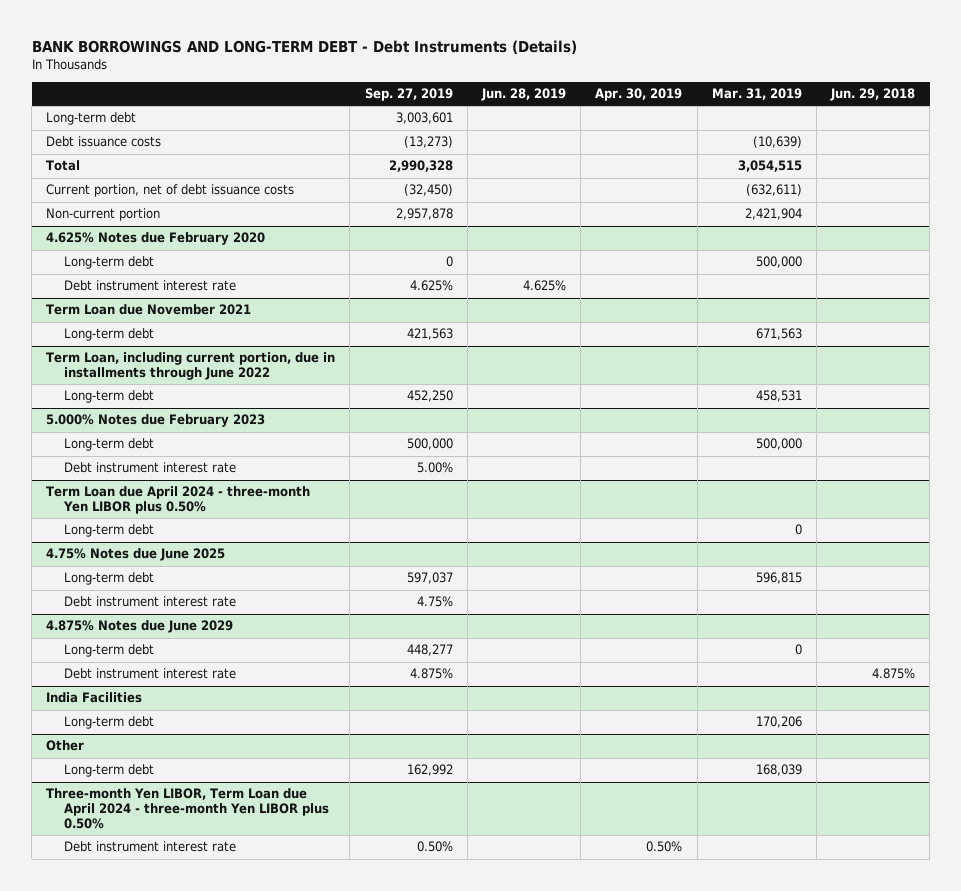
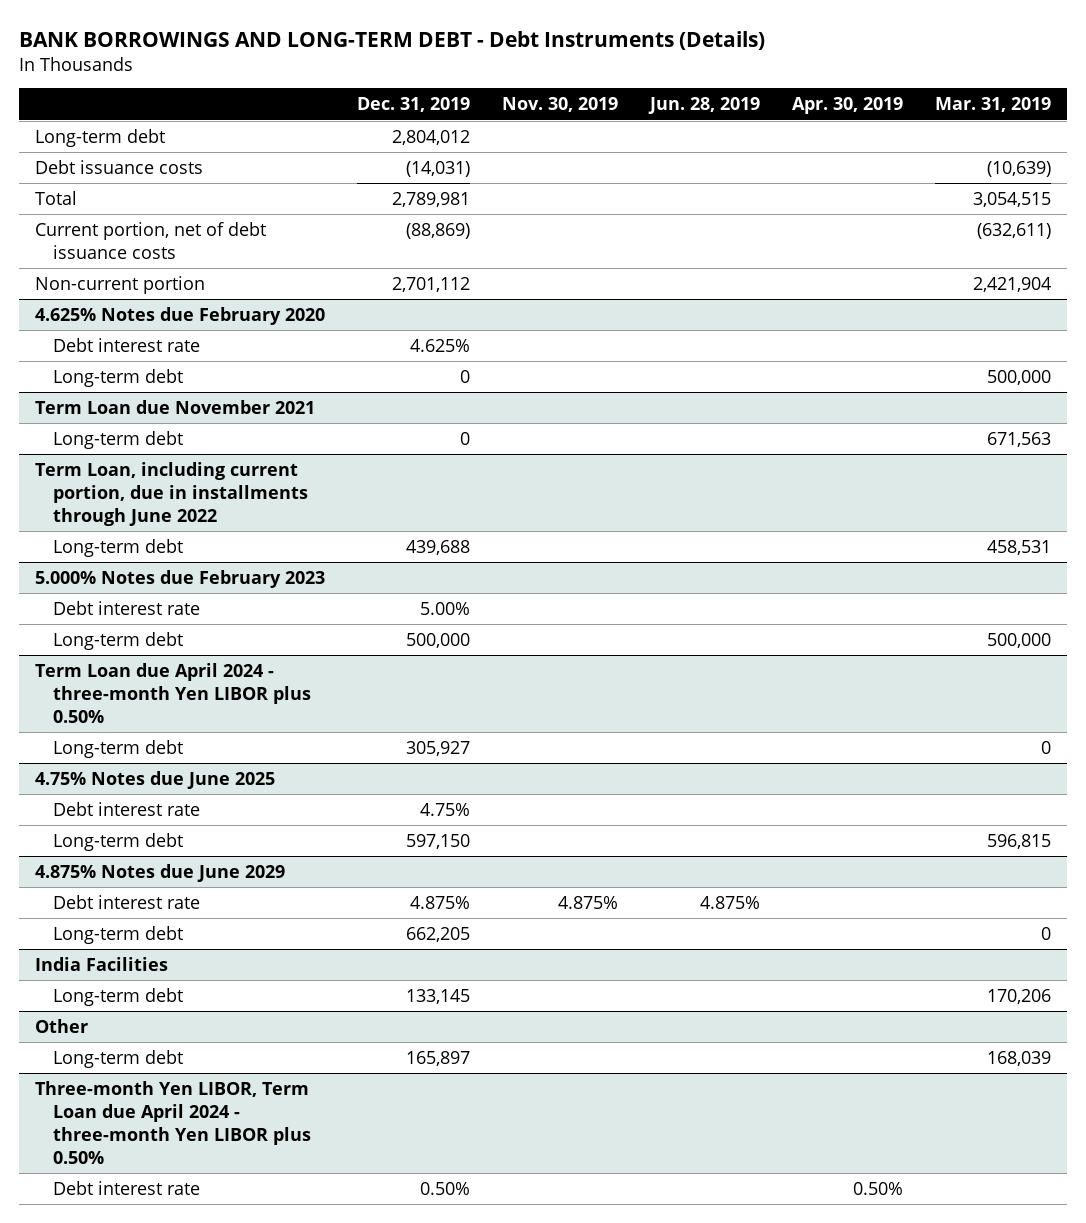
- | Sep. 27, 2019 | Jun. 28, 2019 | Apr. 30, 2019 | Mar. 31, 2019 | Jun. 29, 2018
+ | Dec. 31, 2019 | Nov. 30, 2019 | Jun. 28, 2019 | Apr. 30, 2019 | Mar. 31, 2019
@ 4.625% Notes due February 2020
+ Debt interest rate | 4.625% | | | |
- Debt instrument interest rate | 4.625% | 4.625% | | |
@ 5.000% Notes due February 2023
+ Debt interest rate | 5.00% | | | |
- Debt instrument interest rate | 5.00% | | | |
@ 4.75% Notes due June 2025
+ Debt interest rate | 4.75% | | | |
- Debt instrument interest rate | 4.75% | | | |
@ 4.875% Notes due June 2029
+ Debt interest rate | 4.875% | 4.875% | 4.875% | |
- Debt instrument interest rate | 4.875% | | | | 4.875%
@ Three-month Yen LIBOR, Term Loan due April 2024 - three-month Yen LIBOR plus 0.50%
- Debt instrument interest rate | 0.50% | | 0.50% | |
+ Debt interest rate | 0.50% | | | 0.50% |

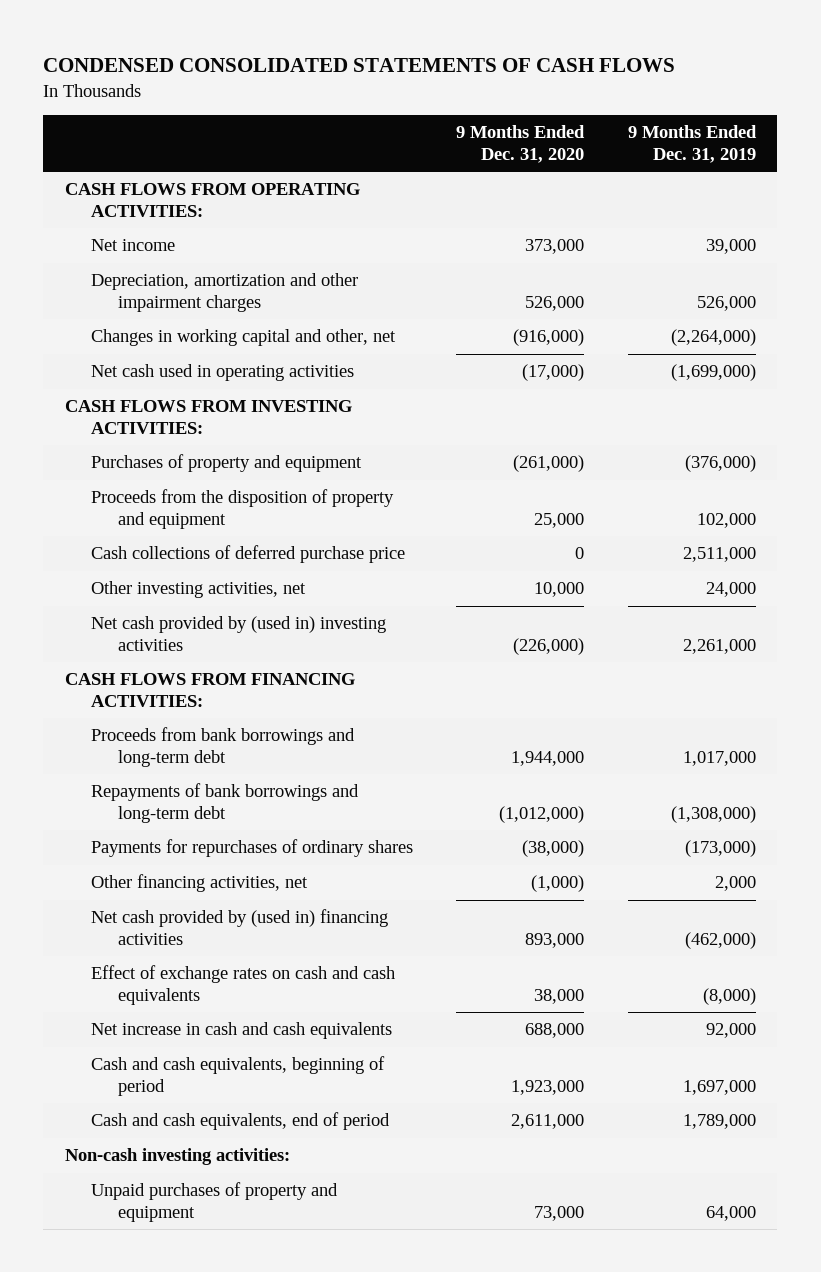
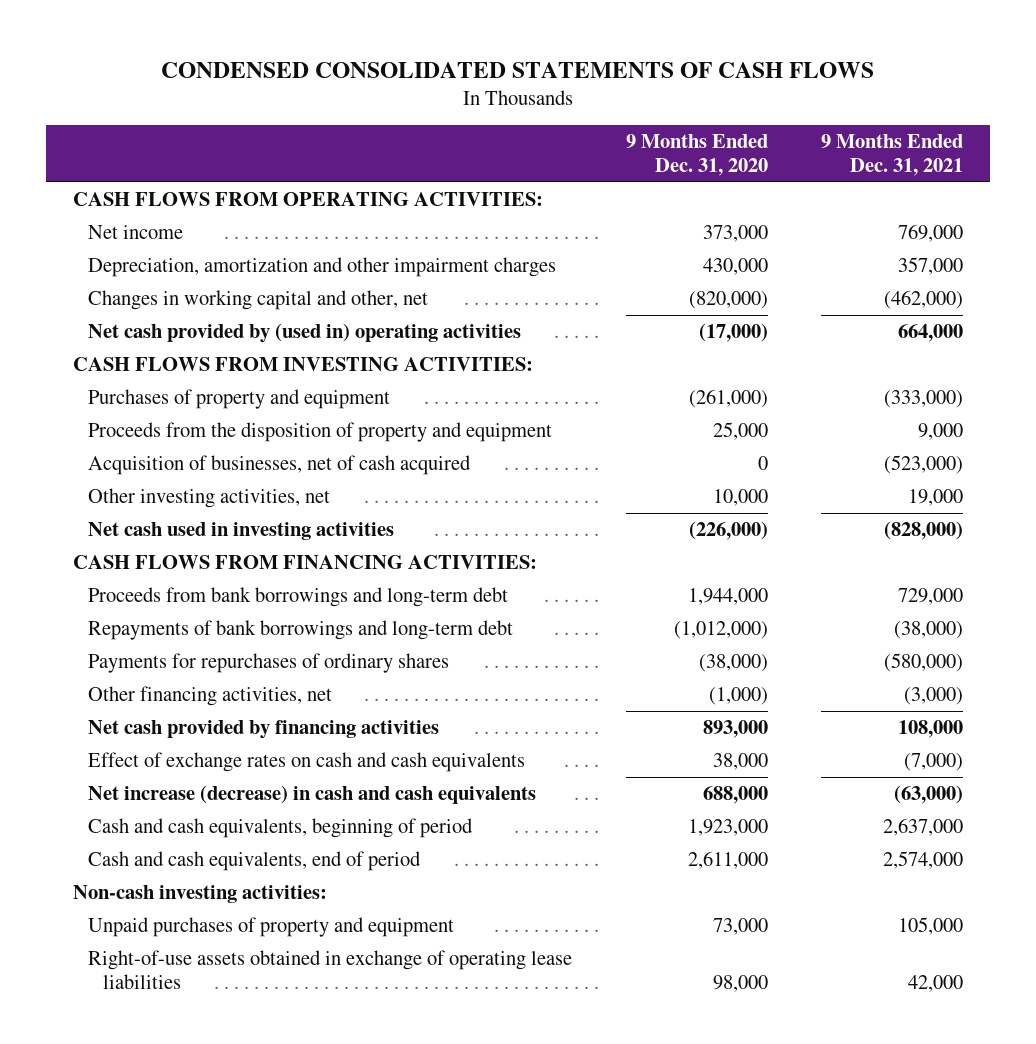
- | 9 Months Ended Dec. 31, 2020 | 9 Months Ended Dec. 31, 2019
+ | 9 Months Ended Dec. 31, 2020 | 9 Months Ended Dec. 31, 2021
- Depreciation, amortization and other impairment charges | 526,000 | 526,000
- Changes in working capital and other, net | (916,000) | (2,264,000)
- Net cash used in operating activities | (17,000) | (1,699,000)
+ Depreciation, amortization and other impairment charges | 430,000 | 357,000
+ Changes in working capital and other, net | (820,000) | (462,000)
+ Net cash provided by (used in) operating activities | (17,000) | 664,000
- Cash collections of deferred purchase price | 0 | 2,511,000
+ Acquisition of businesses, net of cash acquired | 0 | (523,000)
- Net cash provided by (used in) investing activities | (226,000) | 2,261,000
+ Net cash used in investing activities | (226,000) | (828,000)
- Net cash provided by (used in) financing activities | 893,000 | (462,000)
+ Net cash provided by financing activities | 893,000 | 108,000
- Net increase in cash and cash equivalents | 688,000 | 92,000
+ Net increase (decrease) in cash and cash equivalents | 688,000 | (63,000)
+ Right-of-use assets obtained in exchange of operating lease liabilities | 98,000 | 42,000

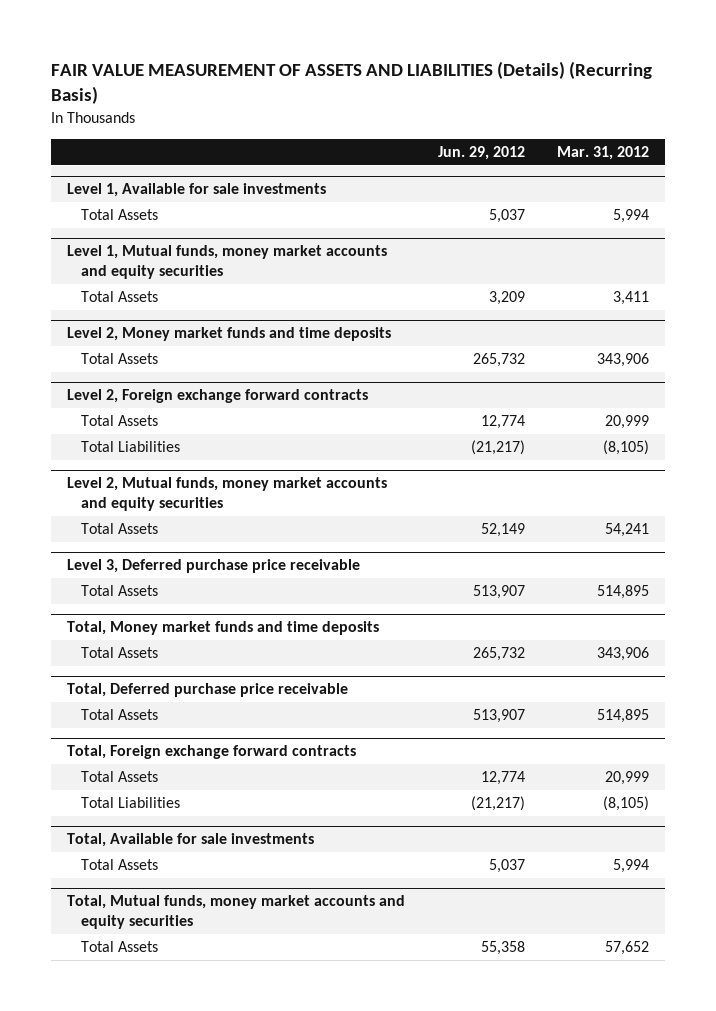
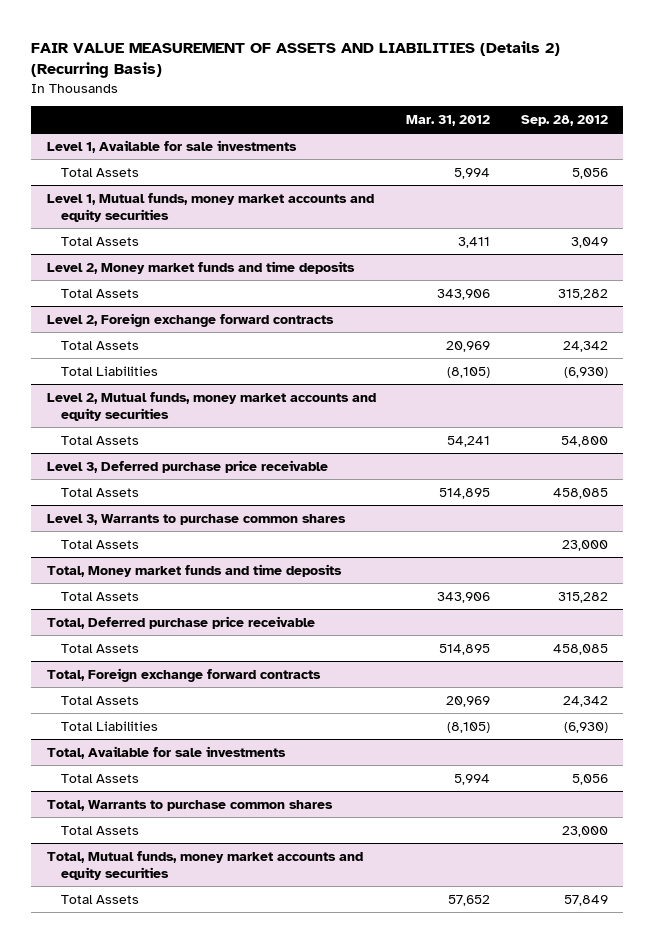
- FAIR VALUE MEASUREMENT OF ASSETS AND LIABILITIES (Details) (Recurring Basis)
+ FAIR VALUE MEASUREMENT OF ASSETS AND LIABILITIES (Details 2) (Recurring Basis)
- | Jun. 29, 2012 | Mar. 31, 2012
+ | Mar. 31, 2012 | Sep. 28, 2012
@ Level 2, Foreign exchange forward contracts
- Total Assets | 12,774 | 20,999
+ Total Assets | 20,969 | 24,342
+ Level 3, Warrants to purchase common shares
+ Total Assets | | 23,000
@ Total, Foreign exchange forward contracts
- Total Assets | 12,774 | 20,999
+ Total Assets | 20,969 | 24,342
+ Total, Warrants to purchase common shares
+ Total Assets | | 23,000

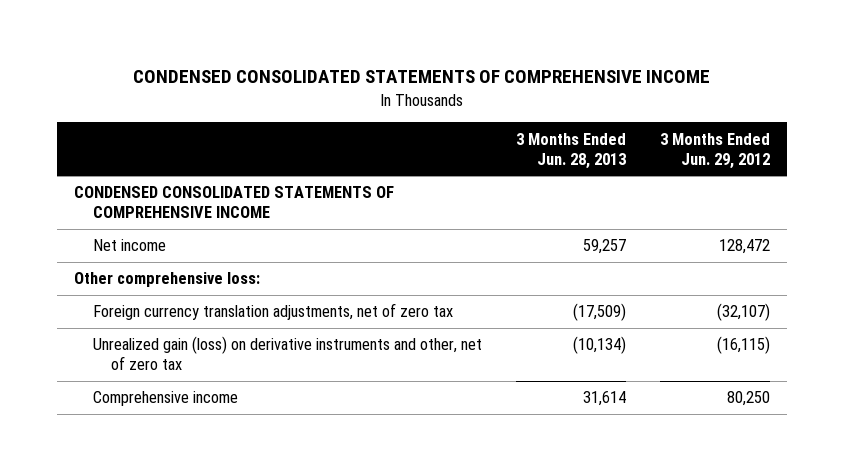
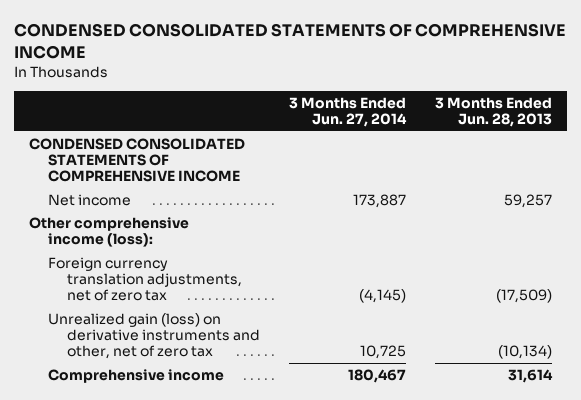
- | 3 Months Ended Jun. 28, 2013 | 3 Months Ended Jun. 29, 2012
+ | 3 Months Ended Jun. 27, 2014 | 3 Months Ended Jun. 28, 2013
- Other comprehensive loss:
+ Other comprehensive income (loss):

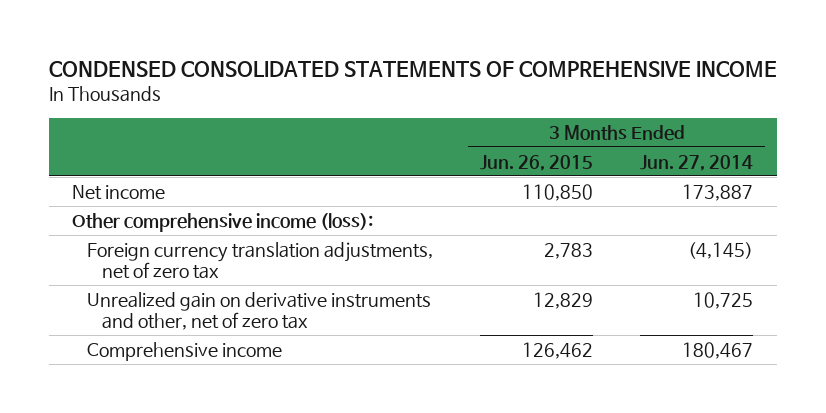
- | 3 Months Ended Jun. 27, 2014 | 3 Months Ended Jun. 28, 2013
+ | 3 Months Ended Jun. 26, 2015 | 3 Months Ended Jun. 27, 2014
- CONDENSED CONSOLIDATED STATEMENTS OF COMPREHENSIVE INCOME
- Unrealized gain (loss) on derivative instruments and other, net of zero tax | 10,725 | (10,134)
+ Unrealized gain on derivative instruments and other, net of zero tax | 12,829 | 10,725

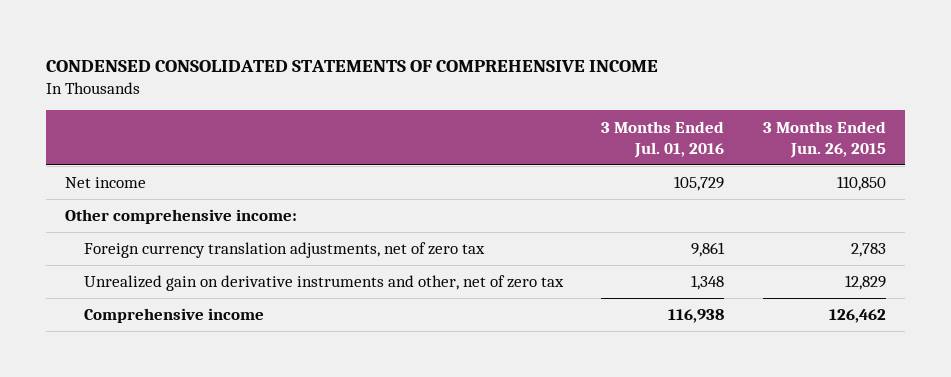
- | 3 Months Ended Jun. 26, 2015 | 3 Months Ended Jun. 27, 2014
+ | 3 Months Ended Jul. 01, 2016 | 3 Months Ended Jun. 26, 2015
- Other comprehensive income (loss):
+ Other comprehensive income:

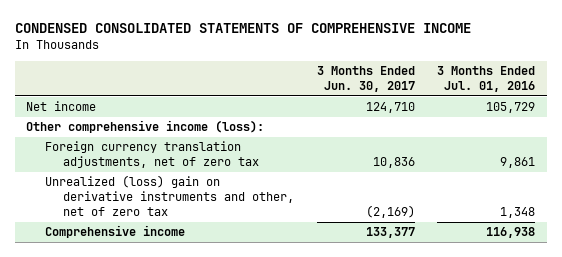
- | 3 Months Ended Jul. 01, 2016 | 3 Months Ended Jun. 26, 2015
+ | 3 Months Ended Jun. 30, 2017 | 3 Months Ended Jul. 01, 2016
- Other comprehensive income:
+ Other comprehensive income (loss):
- Unrealized gain on derivative instruments and other, net of zero tax | 1,348 | 12,829
+ Unrealized (loss) gain on derivative instruments and other, net of zero tax | (2,169) | 1,348

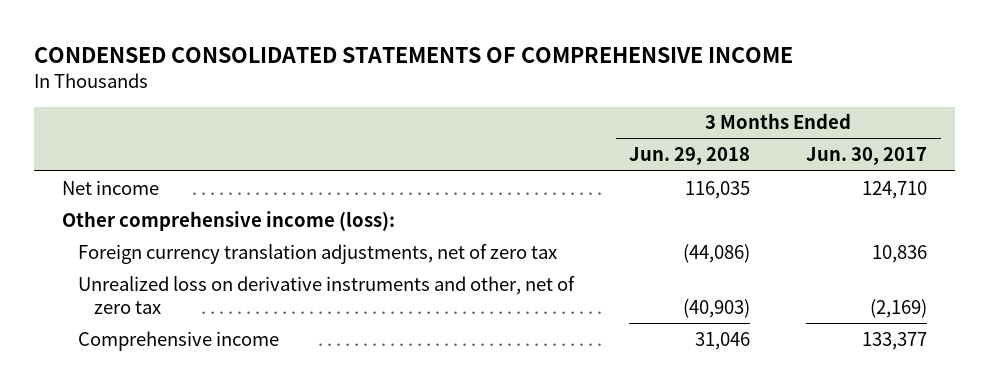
- | 3 Months Ended Jun. 30, 2017 | 3 Months Ended Jul. 01, 2016
+ | 3 Months Ended Jun. 29, 2018 | 3 Months Ended Jun. 30, 2017
- Unrealized (loss) gain on derivative instruments and other, net of zero tax | (2,169) | 1,348
+ Unrealized loss on derivative instruments and other, net of zero tax | (40,903) | (2,169)

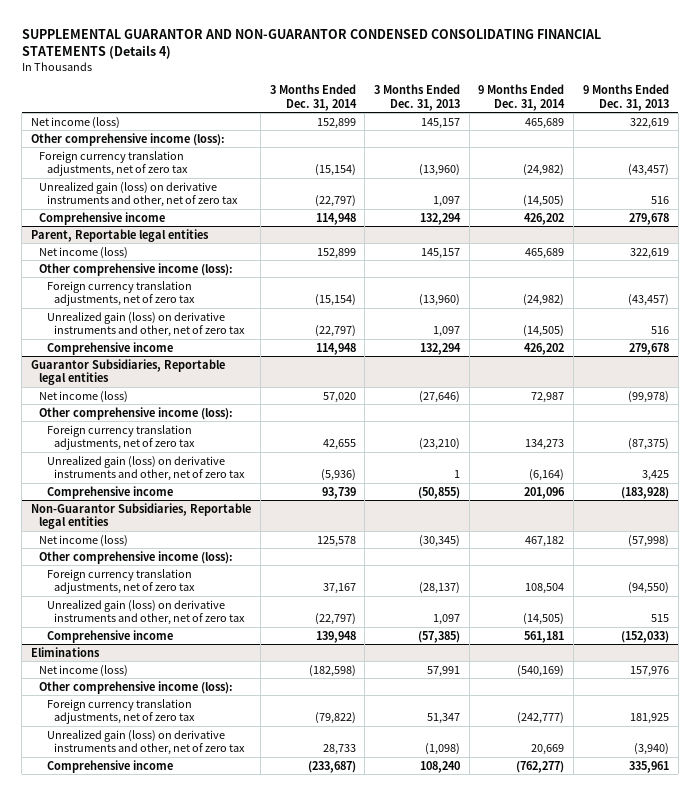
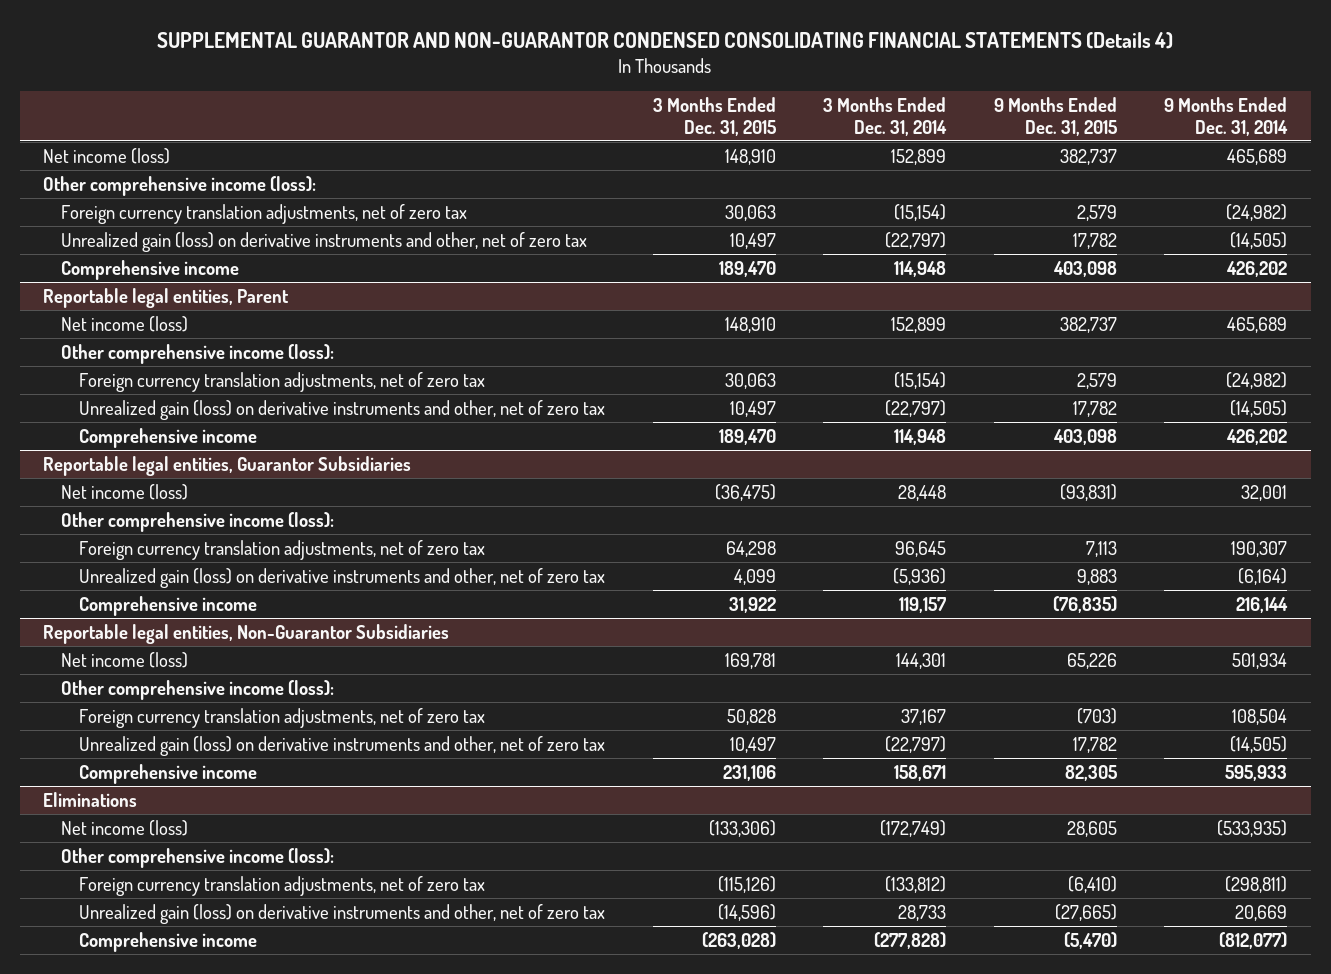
- | 3 Months Ended Dec. 31, 2014 | 3 Months Ended Dec. 31, 2013 | 9 Months Ended Dec. 31, 2014 | 9 Months Ended Dec. 31, 2013
+ | 3 Months Ended Dec. 31, 2015 | 3 Months Ended Dec. 31, 2014 | 9 Months Ended Dec. 31, 2015 | 9 Months Ended Dec. 31, 2014
- Parent, Reportable legal entities
+ Reportable legal entities, Parent
- Guarantor Subsidiaries, Reportable legal entities
- Net income (loss) | 57,020 | (27,646) | 72,987 | (99,978)
+ Reportable legal entities, Guarantor Subsidiaries
+ Net income (loss) | (36,475) | 28,448 | (93,831) | 32,001
- Foreign currency translation adjustments, net of zero tax | 42,655 | (23,210) | 134,273 | (87,375)
+ Foreign currency translation adjustments, net of zero tax | 64,298 | 96,645 | 7,113 | 190,307
- Comprehensive income | 93,739 | (50,855) | 201,096 | (183,928)
- Non-Guarantor Subsidiaries, Reportable legal entities
- Net income (loss) | 125,578 | (30,345) | 467,182 | (57,998)
+ Comprehensive income | 31,922 | 119,157 | (76,835) | 216,144
+ Reportable legal entities, Non-Guarantor Subsidiaries
+ Net income (loss) | 169,781 | 144,301 | 65,226 | 501,934
- Comprehensive income | 139,948 | (57,385) | 561,181 | (152,033)
+ Comprehensive income | 231,106 | 158,671 | 82,305 | 595,933
@ Eliminations
- Net income (loss) | (182,598) | 57,991 | (540,169) | 157,976
+ Net income (loss) | (133,306) | (172,749) | 28,605 | (533,935)
- Foreign currency translation adjustments, net of zero tax | (79,822) | 51,347 | (242,777) | 181,925
+ Foreign currency translation adjustments, net of zero tax | (115,126) | (133,812) | (6,410) | (298,811)
- Comprehensive income | (233,687) | 108,240 | (762,277) | 335,961
+ Comprehensive income | (263,028) | (277,828) | (5,470) | (812,077)

